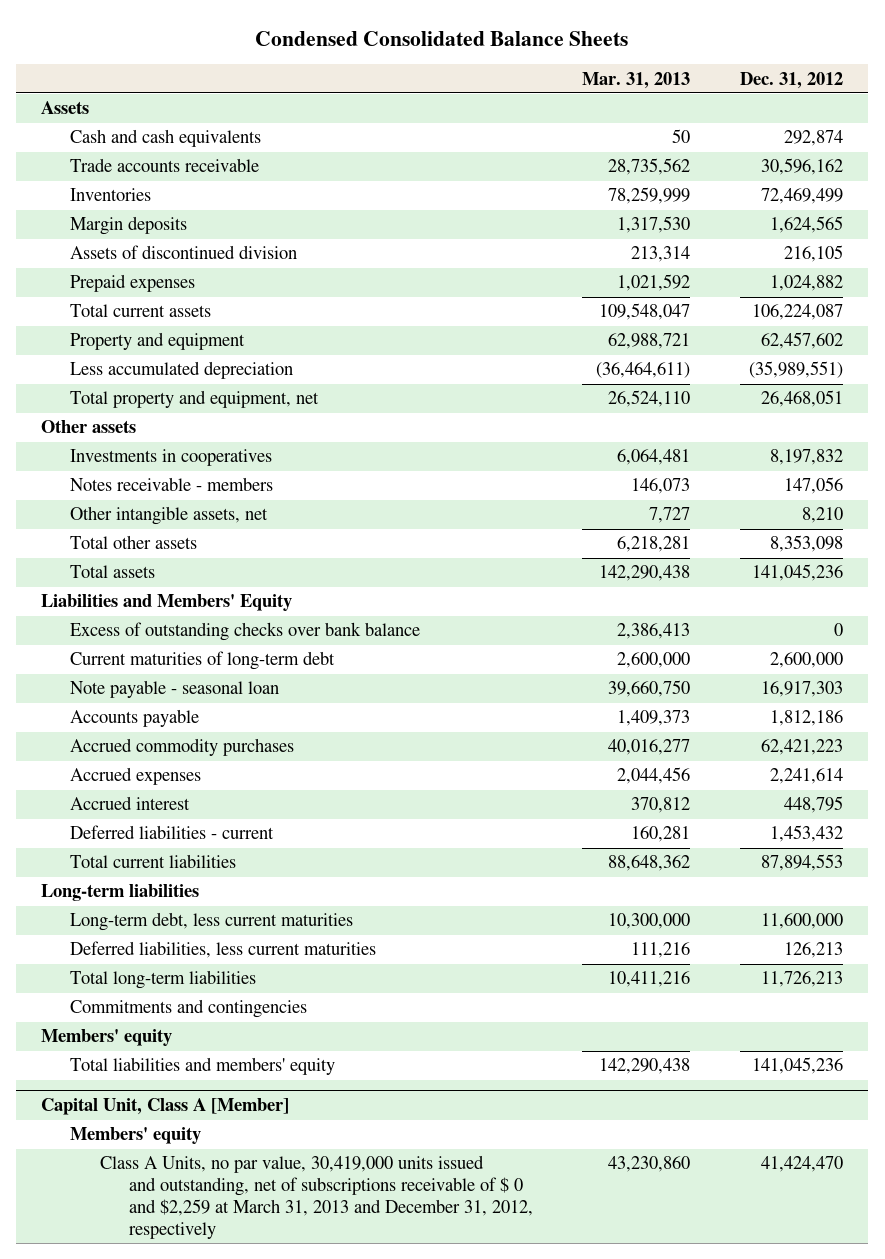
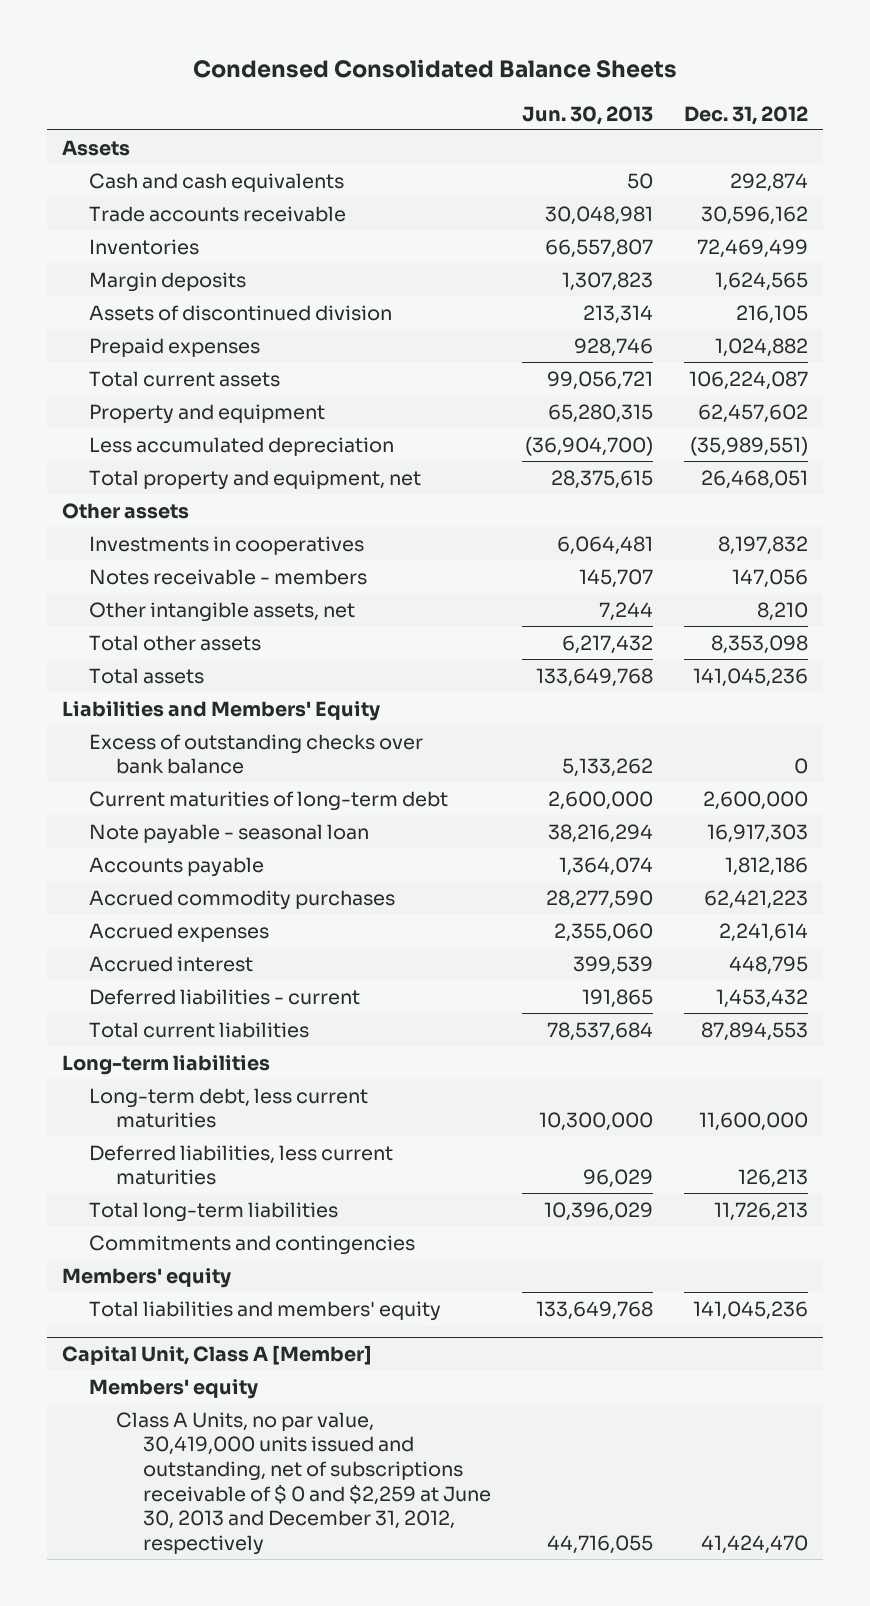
- | Mar. 31, 2013 | Dec. 31, 2012
+ | Jun. 30, 2013 | Dec. 31, 2012
@ Capital Unit, Class A [Member]
- Class A Units, no par value, 30,419,000 units issued and outstanding, net of subscriptions receivable of $ 0 and $2,259 at March 31, 2013 and December 31, 2012, respectively | 43,230,860 | 41,424,470
+ Class A Units, no par value, 30,419,000 units issued and outstanding, net of subscriptions receivable of $ 0 and $2,259 at June 30, 2013 and December 31, 2012, respectively | 44,716,055 | 41,424,470

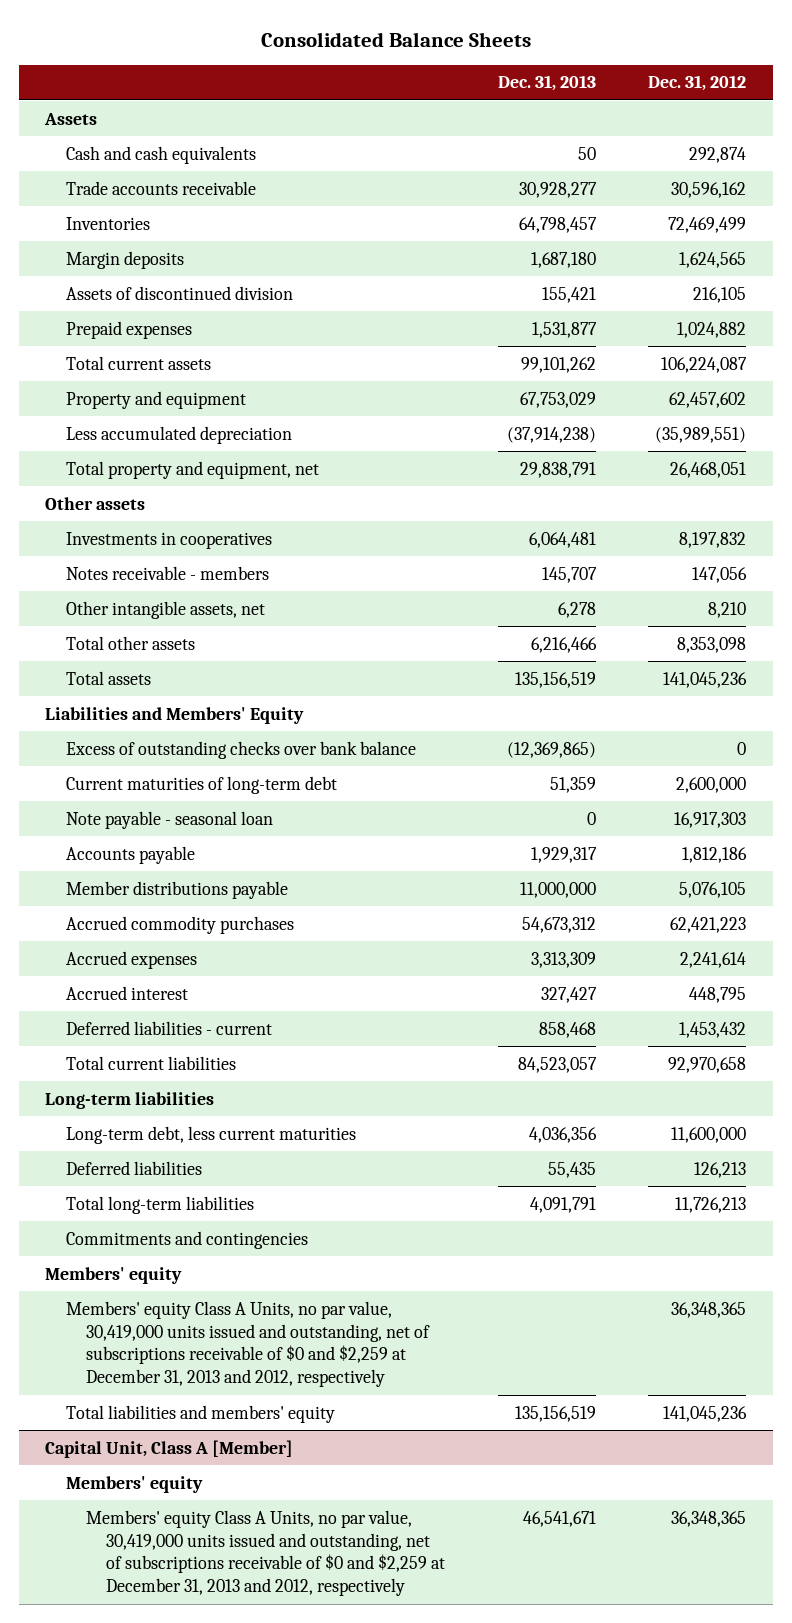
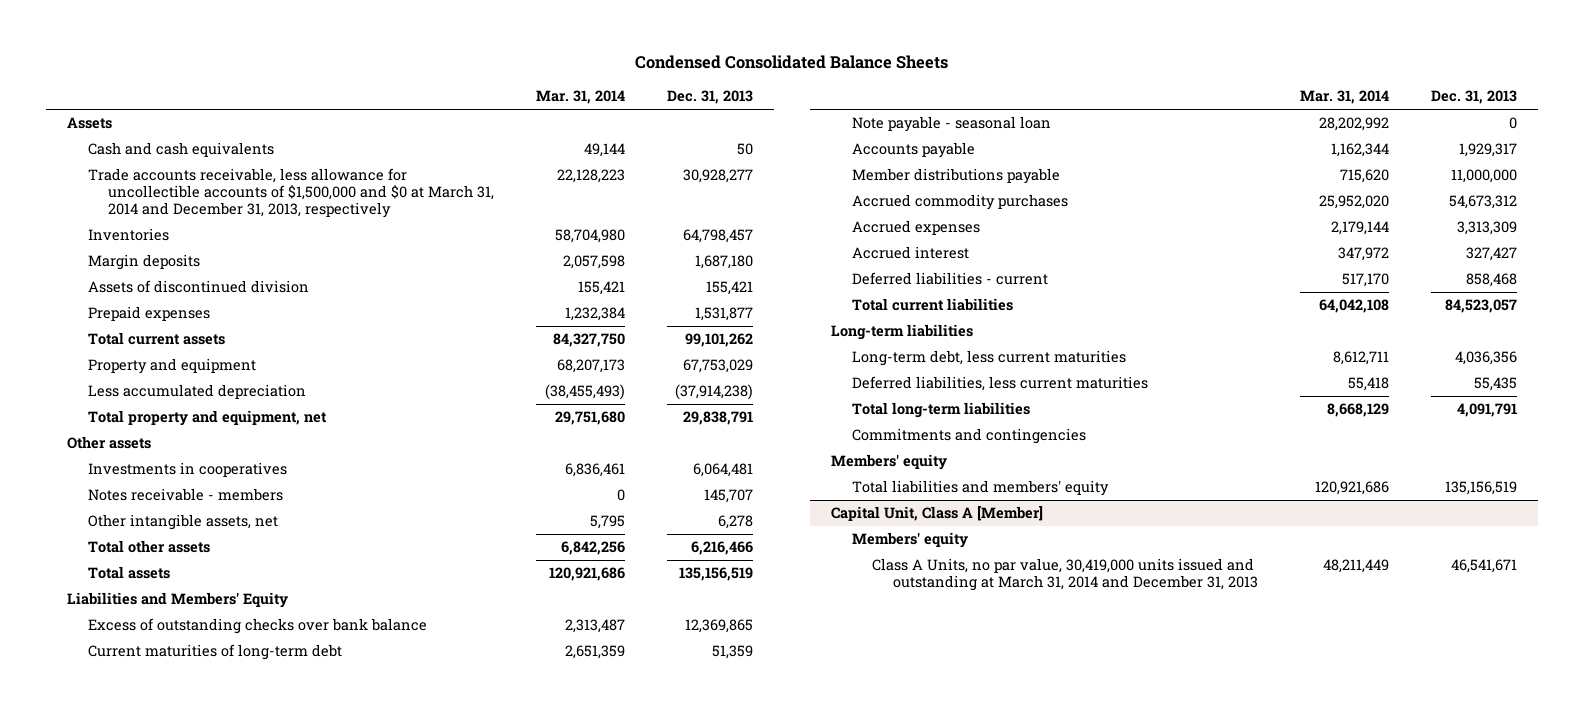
- Consolidated Balance Sheets
+ Condensed Consolidated Balance Sheets
- | Dec. 31, 2013 | Dec. 31, 2012
+ | Mar. 31, 2014 | Dec. 31, 2013
- Trade accounts receivable | 30,928,277 | 30,596,162
+ Trade accounts receivable, less allowance for uncollectible accounts of $1,500,000 and $0 at March 31, 2014 and December 31, 2013, respectively | 22,128,223 | 30,928,277
- Excess of outstanding checks over bank balance | (12,369,865) | 0
+ Excess of outstanding checks over bank balance | 2,313,487 | 12,369,865
- Deferred liabilities | 55,435 | 126,213
+ Deferred liabilities, less current maturities | 55,418 | 55,435
- Members' equity Class A Units, no par value, 30,419,000 units issued and outstanding, net of subscriptions receivable of $0 and $2,259 at December 31, 2013 and 2012, respectively | | 36,348,365
@ Capital Unit, Class A [Member]
- Members' equity Class A Units, no par value, 30,419,000 units issued and outstanding, net of subscriptions receivable of $0 and $2,259 at December 31, 2013 and 2012, respectively | 46,541,671 | 36,348,365
+ Class A Units, no par value, 30,419,000 units issued and outstanding at March 31, 2014 and December 31, 2013 | 48,211,449 | 46,541,671

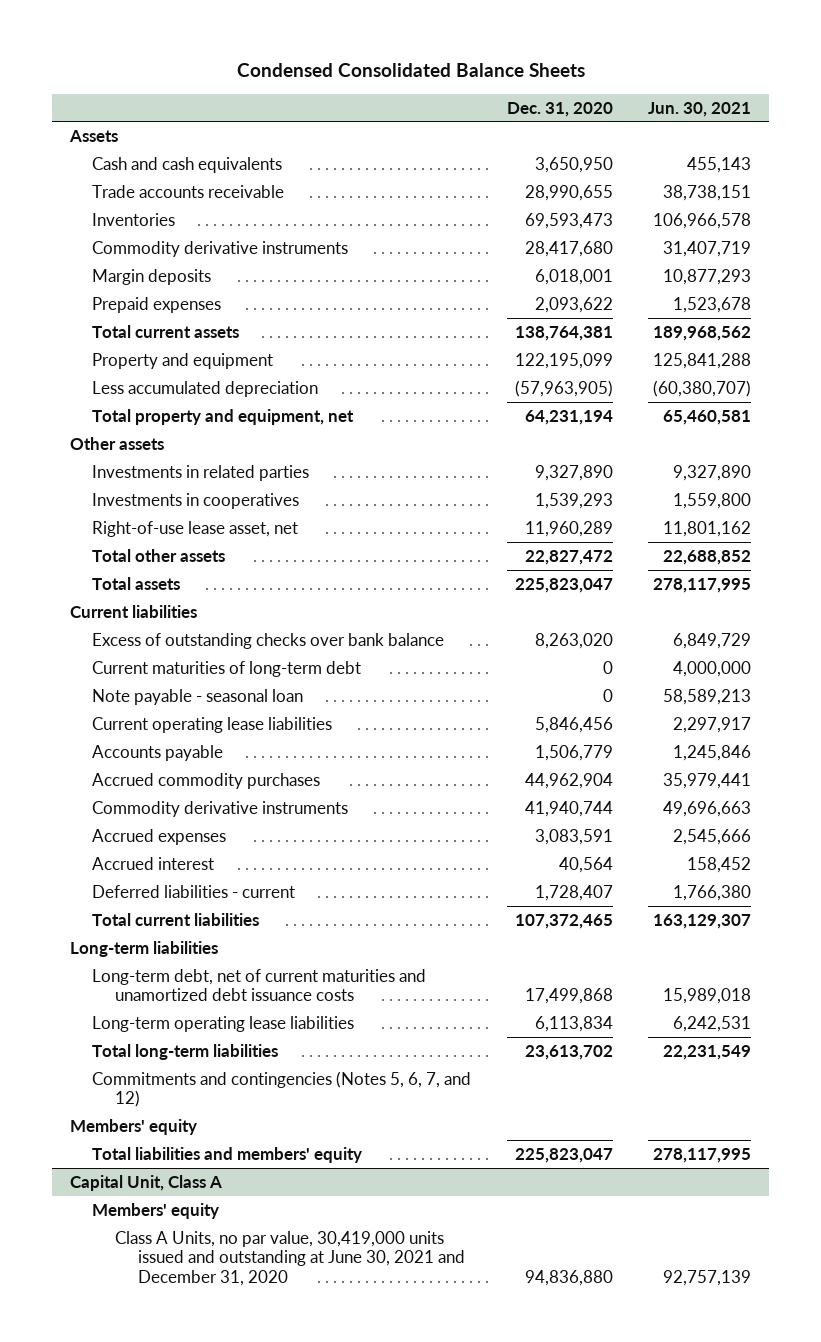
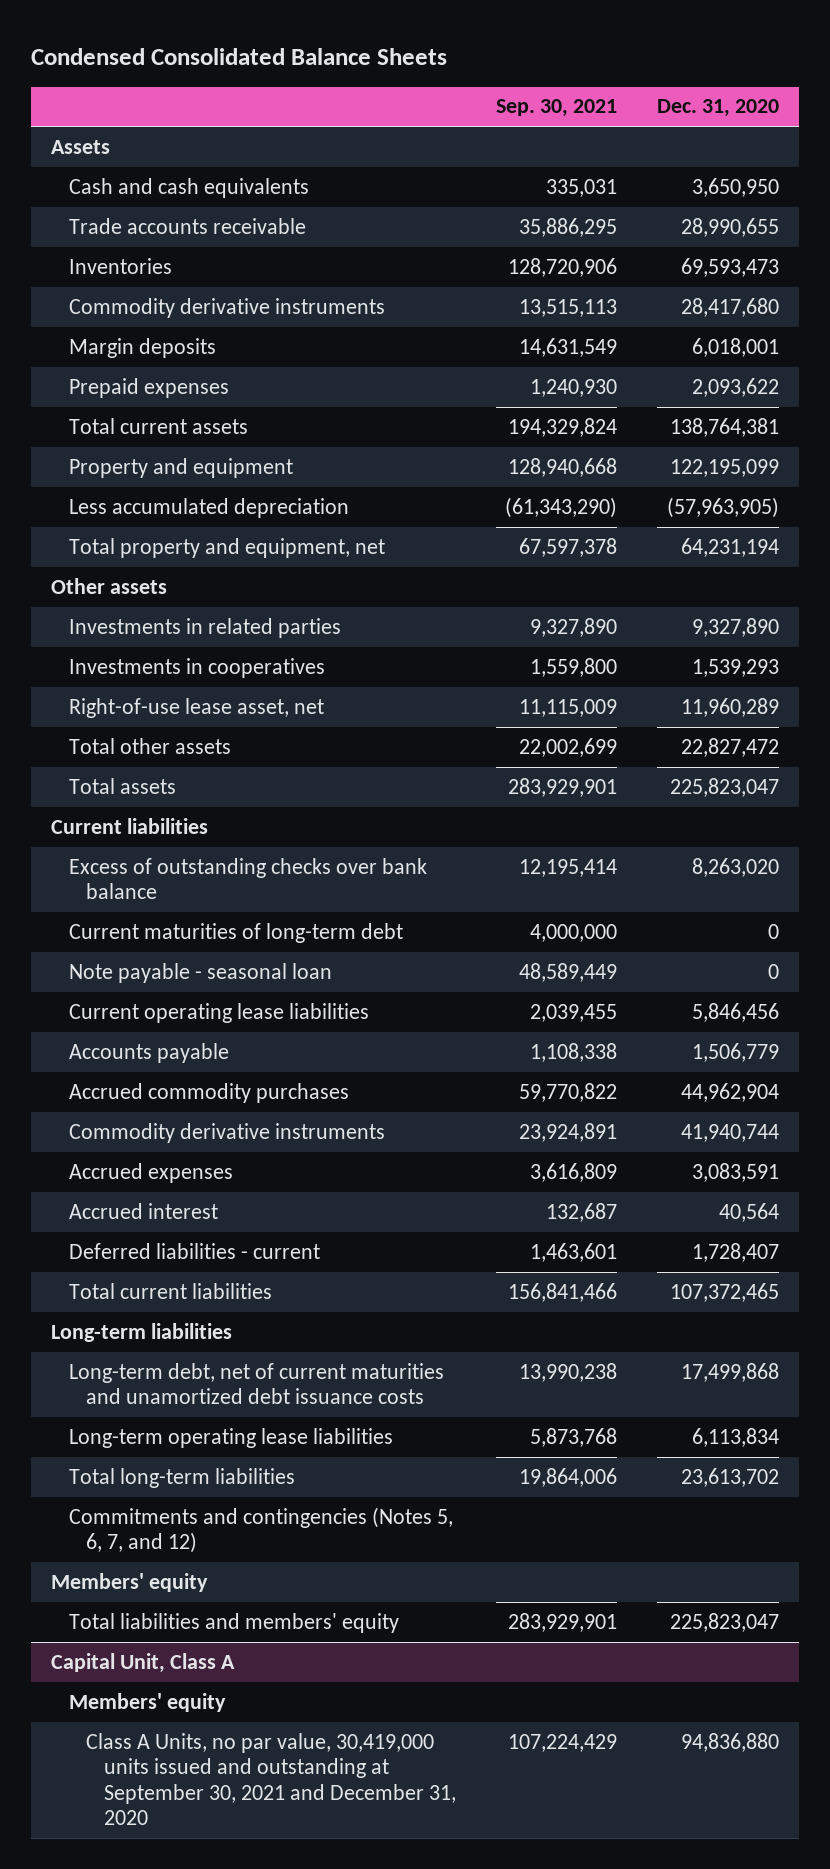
- | Dec. 31, 2020 | Jun. 30, 2021
+ | Sep. 30, 2021 | Dec. 31, 2020
@ Capital Unit, Class A
- Class A Units, no par value, 30,419,000 units issued and outstanding at June 30, 2021 and December 31, 2020 | 94,836,880 | 92,757,139
+ Class A Units, no par value, 30,419,000 units issued and outstanding at September 30, 2021 and December 31, 2020 | 107,224,429 | 94,836,880

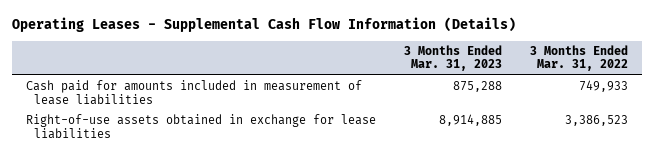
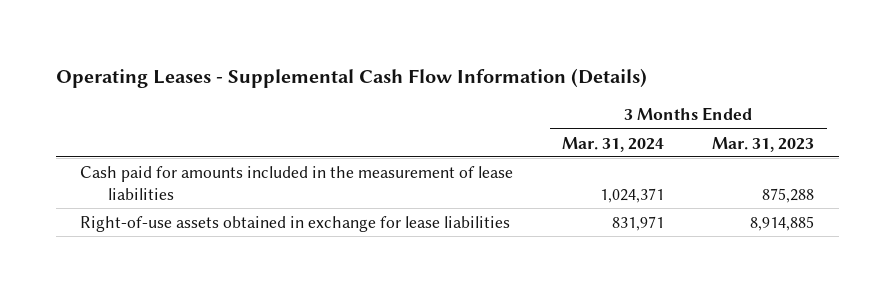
- | 3 Months Ended Mar. 31, 2023 | 3 Months Ended Mar. 31, 2022
+ | 3 Months Ended Mar. 31, 2024 | 3 Months Ended Mar. 31, 2023
- Cash paid for amounts included in measurement of lease liabilities | 875,288 | 749,933
+ Cash paid for amounts included in the measurement of lease liabilities | 1,024,371 | 875,288

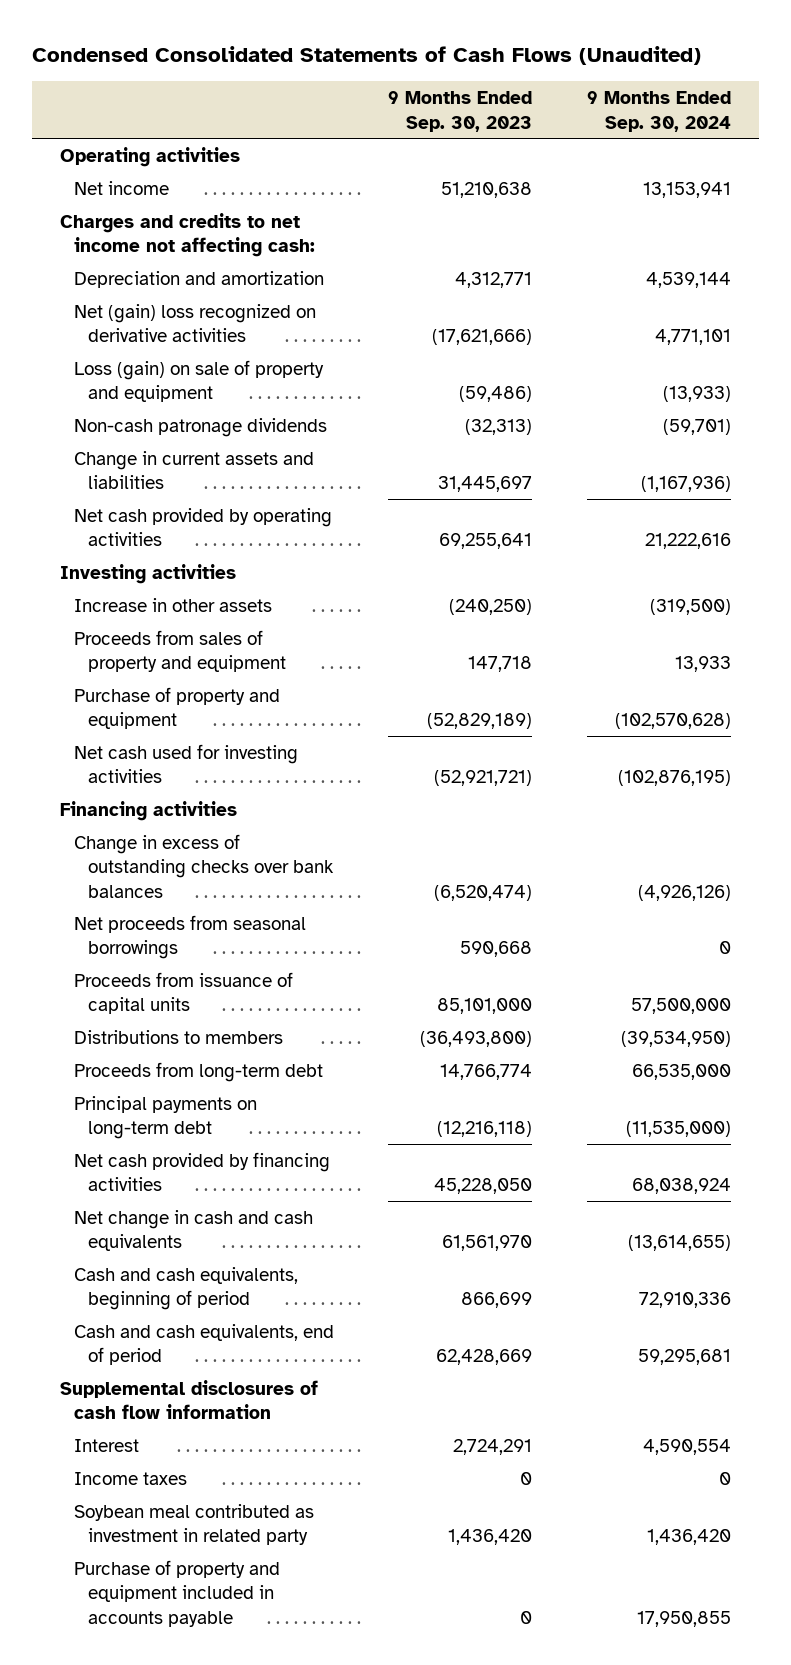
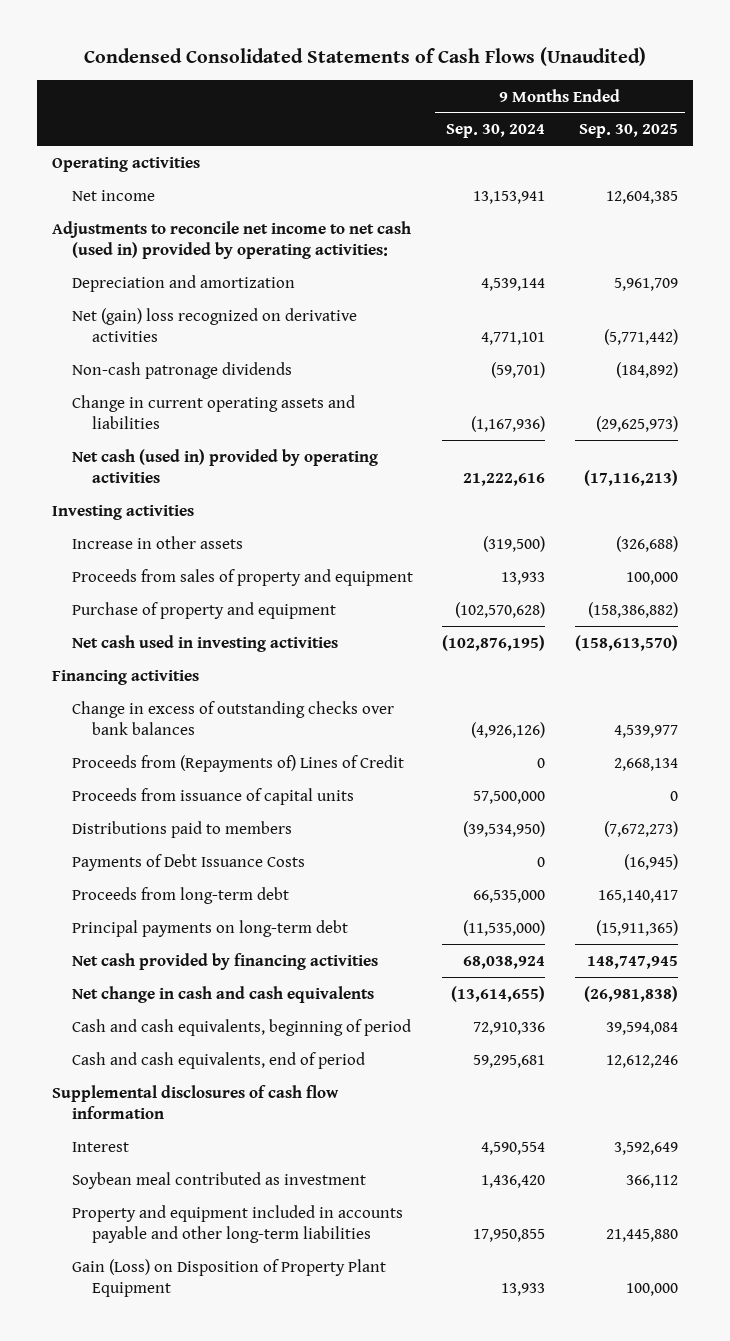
- | 9 Months Ended Sep. 30, 2023 | 9 Months Ended Sep. 30, 2024
+ | 9 Months Ended Sep. 30, 2024 | 9 Months Ended Sep. 30, 2025
- Charges and credits to net income not affecting cash:
+ Adjustments to reconcile net income to net cash (used in) provided by operating activities:
- Loss (gain) on sale of property and equipment | (59,486) | (13,933)
- Change in current assets and liabilities | 31,445,697 | (1,167,936)
- Net cash provided by operating activities | 69,255,641 | 21,222,616
+ Change in current operating assets and liabilities | (1,167,936) | (29,625,973)
+ Net cash (used in) provided by operating activities | 21,222,616 | (17,116,213)
- Net cash used for investing activities | (52,921,721) | (102,876,195)
+ Net cash used in investing activities | (102,876,195) | (158,613,570)
- Net proceeds from seasonal borrowings | 590,668 | 0
+ Proceeds from (Repayments of) Lines of Credit | 0 | 2,668,134
- Distributions to members | (36,493,800) | (39,534,950)
+ Distributions paid to members | (39,534,950) | (7,672,273)
+ Payments of Debt Issuance Costs | 0 | (16,945)
- Income taxes | 0 | 0
- Soybean meal contributed as investment in related party | 1,436,420 | 1,436,420
- Purchase of property and equipment included in accounts payable | 0 | 17,950,855
+ Soybean meal contributed as investment | 1,436,420 | 366,112
+ Property and equipment included in accounts payable and other long-term liabilities | 17,950,855 | 21,445,880
+ Gain (Loss) on Disposition of Property Plant Equipment | 13,933 | 100,000

